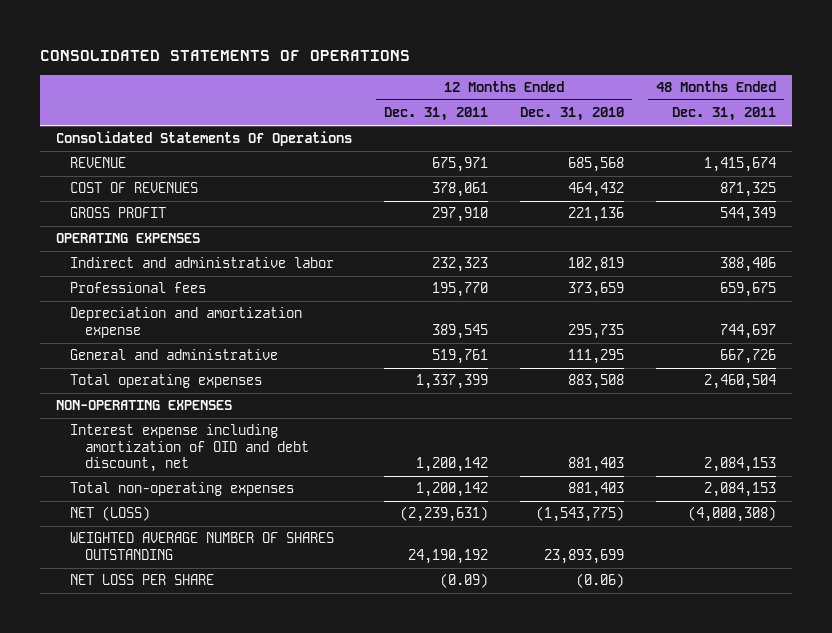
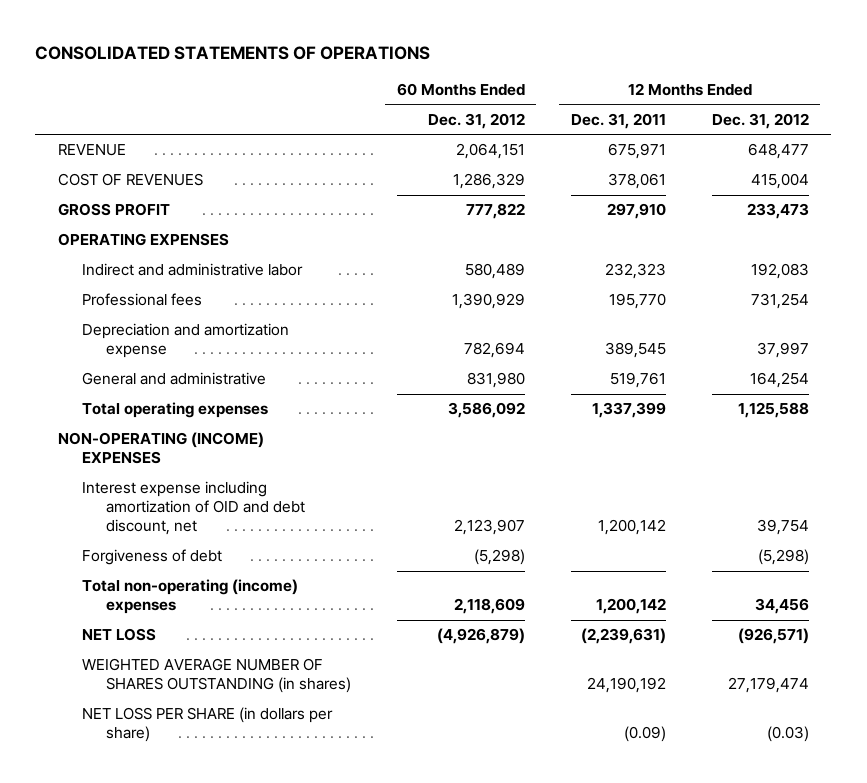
- | 12 Months Ended Dec. 31, 2011 | 12 Months Ended Dec. 31, 2010 | 48 Months Ended Dec. 31, 2011
+ | 60 Months Ended Dec. 31, 2012 | 12 Months Ended Dec. 31, 2011 | 12 Months Ended Dec. 31, 2012
- Consolidated Statements Of Operations
- NON-OPERATING EXPENSES
+ NON-OPERATING (INCOME) EXPENSES
- Total non-operating expenses | 1,200,142 | 881,403 | 2,084,153
- NET (LOSS) | (2,239,631) | (1,543,775) | (4,000,308)
- WEIGHTED AVERAGE NUMBER OF SHARES OUTSTANDING | 24,190,192 | 23,893,699 |
- NET LOSS PER SHARE | (0.09) | (0.06) |
+ Forgiveness of debt | (5,298) | | (5,298)
+ Total non-operating (income) expenses | 2,118,609 | 1,200,142 | 34,456
+ NET LOSS | (4,926,879) | (2,239,631) | (926,571)
+ WEIGHTED AVERAGE NUMBER OF SHARES OUTSTANDING (in shares) | | 24,190,192 | 27,179,474
+ NET LOSS PER SHARE (in dollars per share) | | (0.09) | (0.03)

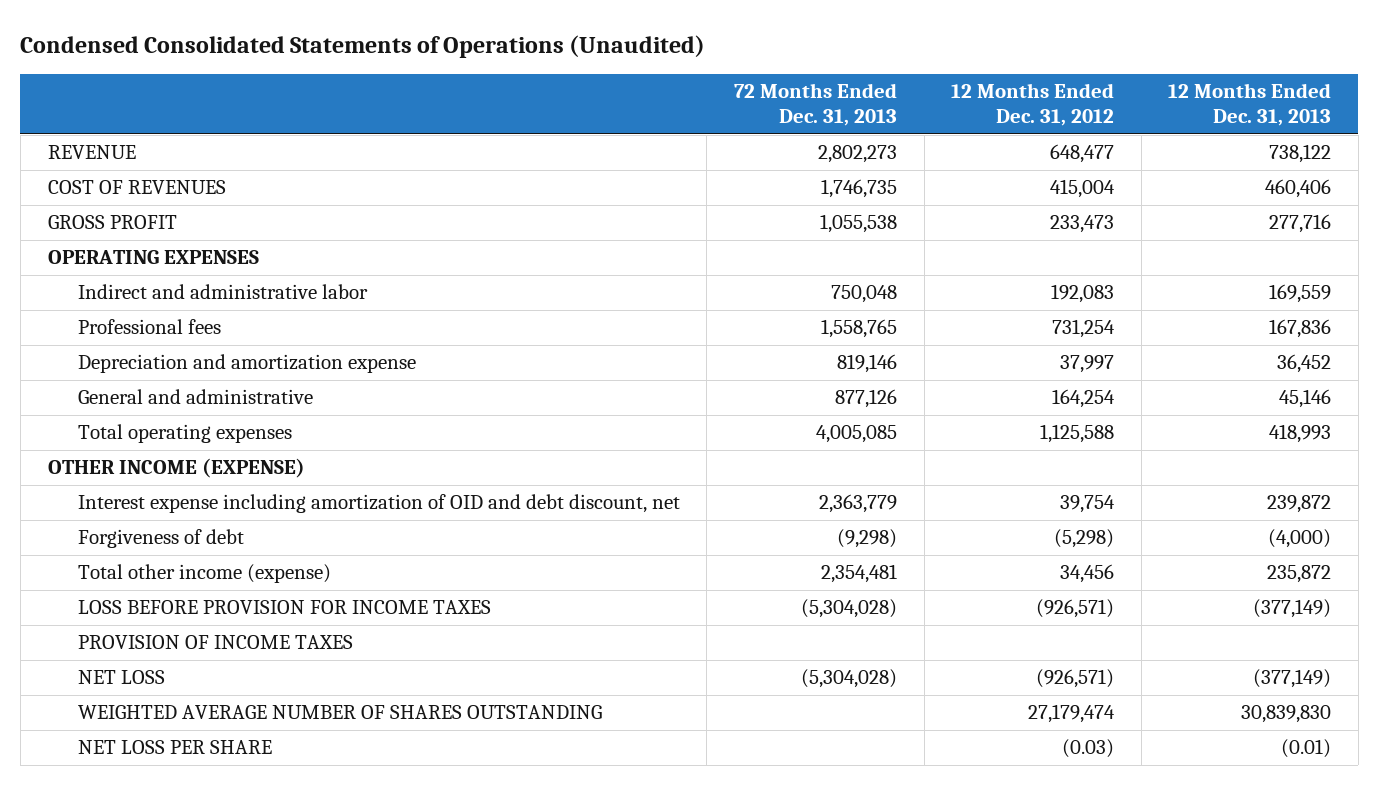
- CONSOLIDATED STATEMENTS OF OPERATIONS
+ Condensed Consolidated Statements of Operations (Unaudited)
- | 60 Months Ended Dec. 31, 2012 | 12 Months Ended Dec. 31, 2011 | 12 Months Ended Dec. 31, 2012
+ | 72 Months Ended Dec. 31, 2013 | 12 Months Ended Dec. 31, 2012 | 12 Months Ended Dec. 31, 2013
- NON-OPERATING (INCOME) EXPENSES
+ OTHER INCOME (EXPENSE)
- Total non-operating (income) expenses | 2,118,609 | 1,200,142 | 34,456
+ Total other income (expense) | 2,354,481 | 34,456 | 235,872
+ LOSS BEFORE PROVISION FOR INCOME TAXES | (5,304,028) | (926,571) | (377,149)
+ PROVISION OF INCOME TAXES
- WEIGHTED AVERAGE NUMBER OF SHARES OUTSTANDING (in shares) | | 24,190,192 | 27,179,474
- NET LOSS PER SHARE (in dollars per share) | | (0.09) | (0.03)
+ WEIGHTED AVERAGE NUMBER OF SHARES OUTSTANDING | | 27,179,474 | 30,839,830
+ NET LOSS PER SHARE | | (0.03) | (0.01)

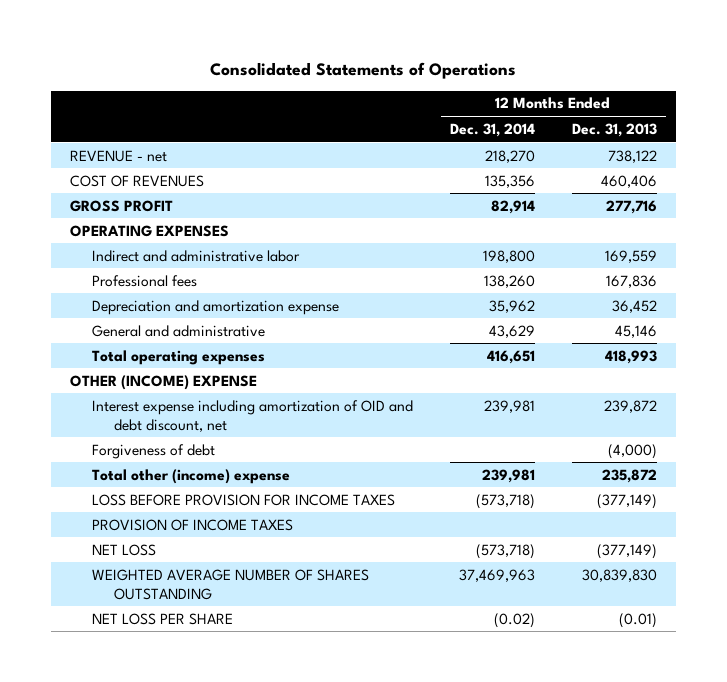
- Condensed Consolidated Statements of Operations (Unaudited)
+ Consolidated Statements of Operations
- | 72 Months Ended Dec. 31, 2013 | 12 Months Ended Dec. 31, 2012 | 12 Months Ended Dec. 31, 2013
+ | 12 Months Ended Dec. 31, 2014 | 12 Months Ended Dec. 31, 2013
- REVENUE | 2,802,273 | 648,477 | 738,122
+ REVENUE - net | 218,270 | 738,122
- OTHER INCOME (EXPENSE)
+ OTHER (INCOME) EXPENSE
- Total other income (expense) | 2,354,481 | 34,456 | 235,872
+ Total other (income) expense | 239,981 | 235,872

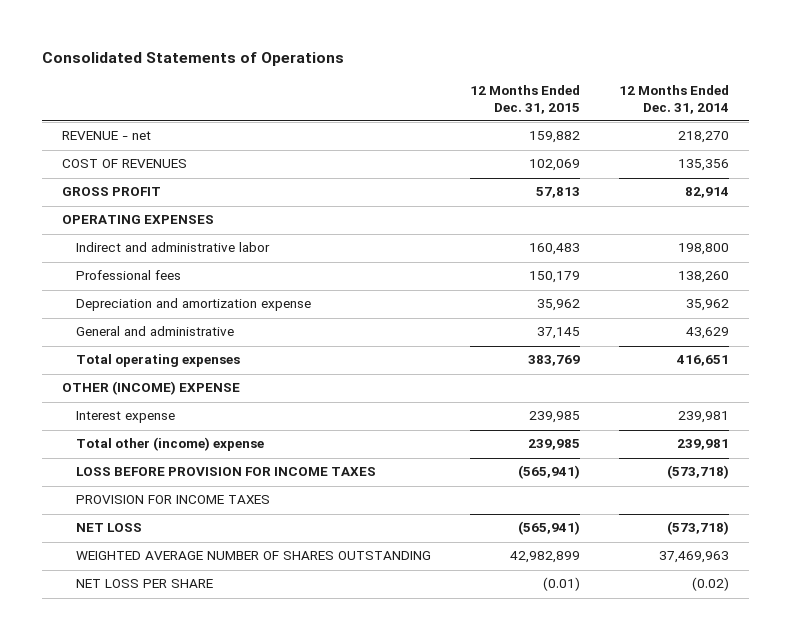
- | 12 Months Ended Dec. 31, 2014 | 12 Months Ended Dec. 31, 2013
+ | 12 Months Ended Dec. 31, 2015 | 12 Months Ended Dec. 31, 2014
- Interest expense including amortization of OID and debt discount, net | 239,981 | 239,872
- Forgiveness of debt | | (4,000)
+ Interest expense | 239,985 | 239,981
- PROVISION OF INCOME TAXES
+ PROVISION FOR INCOME TAXES

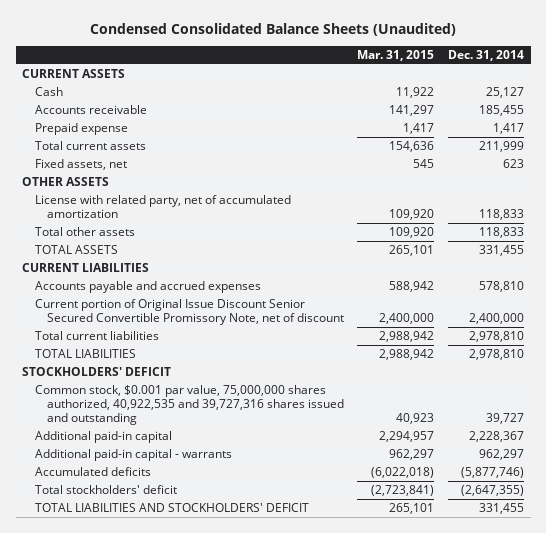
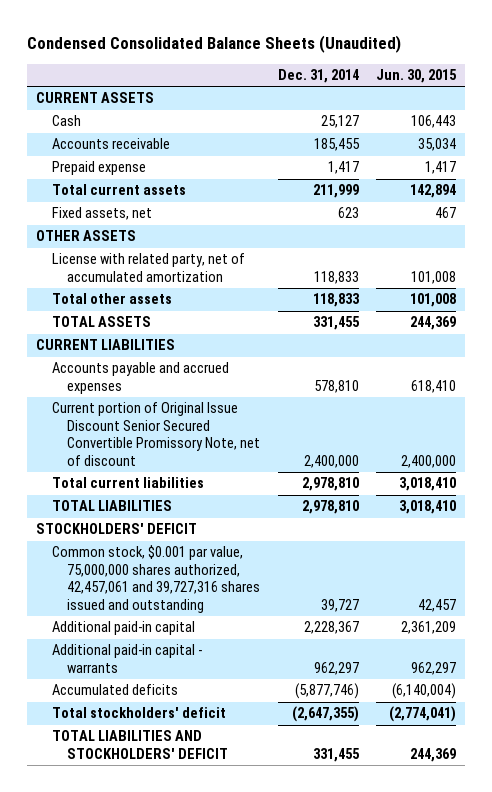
- | Mar. 31, 2015 | Dec. 31, 2014
+ | Dec. 31, 2014 | Jun. 30, 2015
- Common stock, $0.001 par value, 75,000,000 shares authorized, 40,922,535 and 39,727,316 shares issued and outstanding | 40,923 | 39,727
+ Common stock, $0.001 par value, 75,000,000 shares authorized, 42,457,061 and 39,727,316 shares issued and outstanding | 39,727 | 42,457

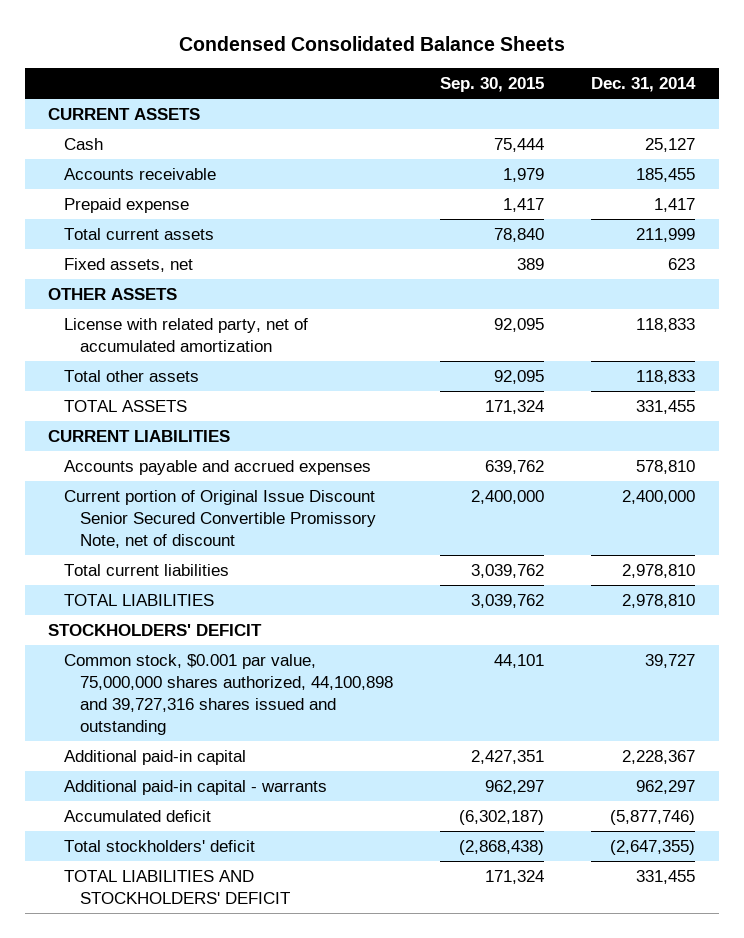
- Condensed Consolidated Balance Sheets (Unaudited)
+ Condensed Consolidated Balance Sheets
- | Dec. 31, 2014 | Jun. 30, 2015
+ | Sep. 30, 2015 | Dec. 31, 2014
- Common stock, $0.001 par value, 75,000,000 shares authorized, 42,457,061 and 39,727,316 shares issued and outstanding | 39,727 | 42,457
+ Common stock, $0.001 par value, 75,000,000 shares authorized, 44,100,898 and 39,727,316 shares issued and outstanding | 44,101 | 39,727
- Accumulated deficits | (5,877,746) | (6,140,004)
+ Accumulated deficit | (6,302,187) | (5,877,746)

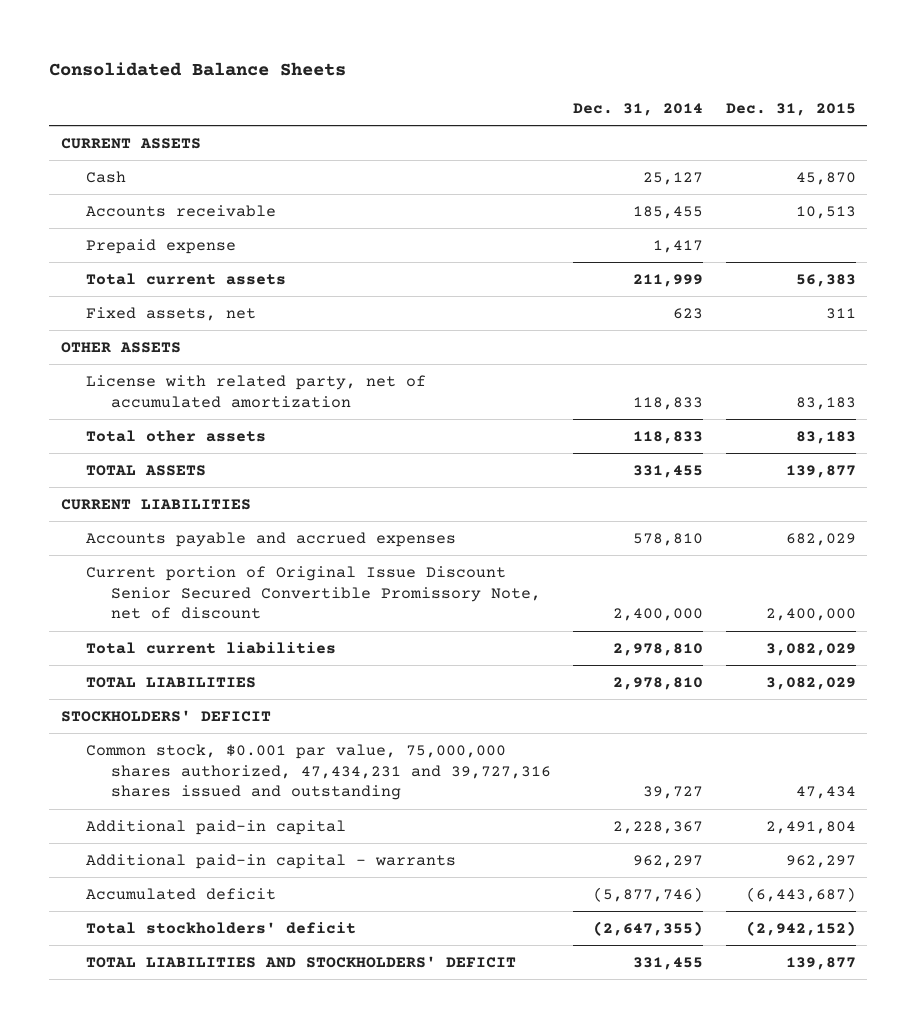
- Condensed Consolidated Balance Sheets
+ Consolidated Balance Sheets
- | Sep. 30, 2015 | Dec. 31, 2014
+ | Dec. 31, 2014 | Dec. 31, 2015
- Common stock, $0.001 par value, 75,000,000 shares authorized, 44,100,898 and 39,727,316 shares issued and outstanding | 44,101 | 39,727
+ Common stock, $0.001 par value, 75,000,000 shares authorized, 47,434,231 and 39,727,316 shares issued and outstanding | 39,727 | 47,434

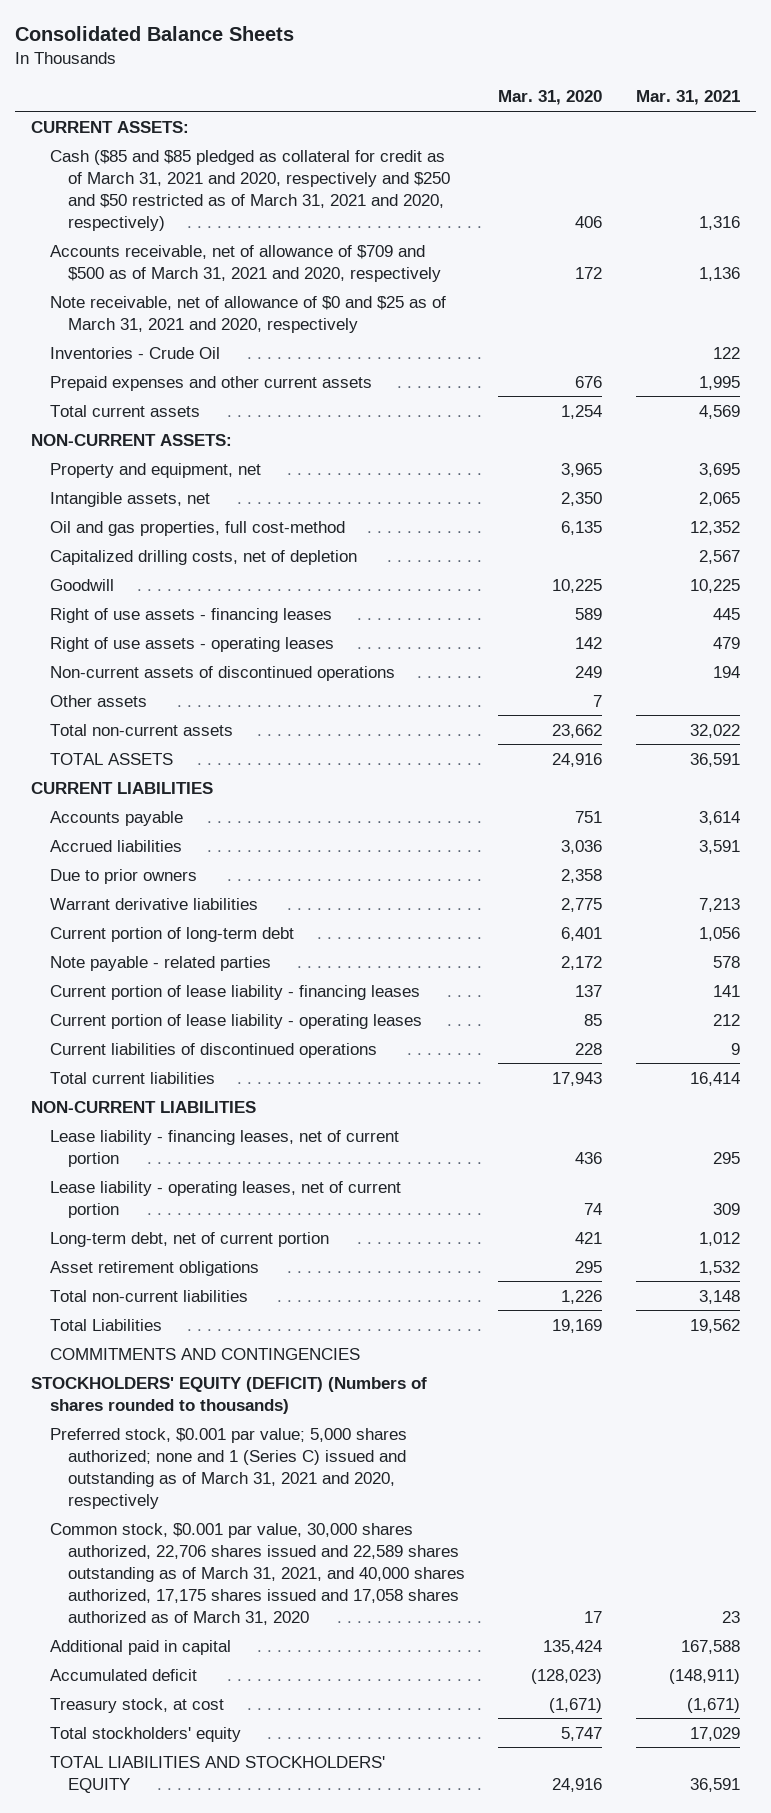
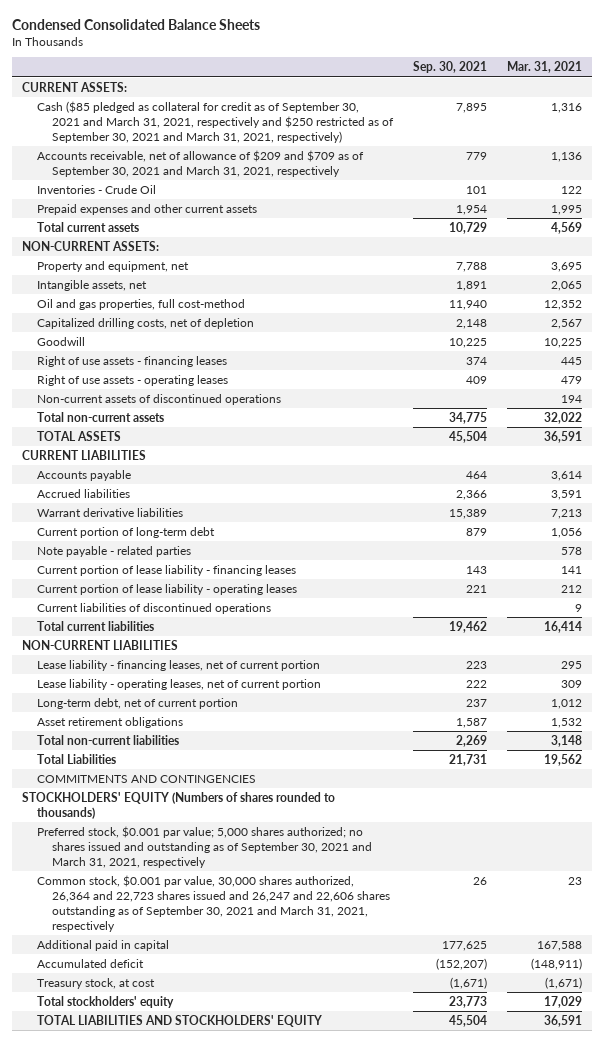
- Consolidated Balance Sheets
+ Condensed Consolidated Balance Sheets
- | Mar. 31, 2020 | Mar. 31, 2021
+ | Sep. 30, 2021 | Mar. 31, 2021
- Cash ($85 and $85 pledged as collateral for credit as of March 31, 2021 and 2020, respectively and $250 and $50 restricted as of March 31, 2021 and 2020, respectively) | 406 | 1,316
- Accounts receivable, net of allowance of $709 and $500 as of March 31, 2021 and 2020, respectively | 172 | 1,136
- Note receivable, net of allowance of $0 and $25 as of March 31, 2021 and 2020, respectively
+ Cash ($85 pledged as collateral for credit as of September 30, 2021 and March 31, 2021, respectively and $250 restricted as of September 30, 2021 and March 31, 2021, respectively) | 7,895 | 1,316
+ Accounts receivable, net of allowance of $209 and $709 as of September 30, 2021 and March 31, 2021, respectively | 779 | 1,136
- Other assets | 7 |
- Due to prior owners | 2,358 |
- STOCKHOLDERS' EQUITY (DEFICIT) (Numbers of shares rounded to thousands)
- Preferred stock, $0.001 par value; 5,000 shares authorized; none and 1 (Series C) issued and outstanding as of March 31, 2021 and 2020, respectively
- Common stock, $0.001 par value, 30,000 shares authorized, 22,706 shares issued and 22,589 shares outstanding as of March 31, 2021, and 40,000 shares authorized, 17,175 shares issued and 17,058 shares authorized as of March 31, 2020 | 17 | 23
+ STOCKHOLDERS' EQUITY (Numbers of shares rounded to thousands)
+ Preferred stock, $0.001 par value; 5,000 shares authorized; no shares issued and outstanding as of September 30, 2021 and March 31, 2021, respectively
+ Common stock, $0.001 par value, 30,000 shares authorized, 26,364 and 22,723 shares issued and 26,247 and 22,606 shares outstanding as of September 30, 2021 and March 31, 2021, respectively | 26 | 23

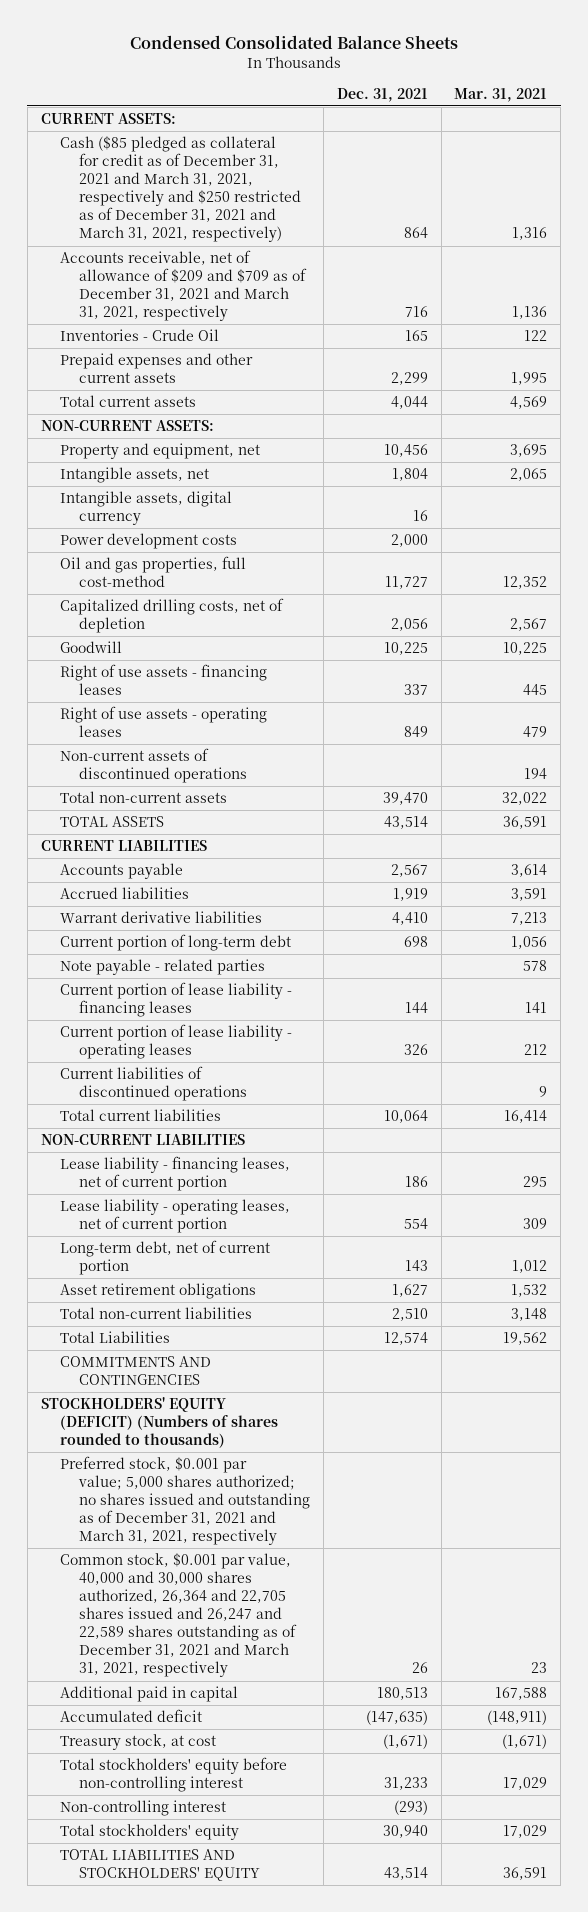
- | Sep. 30, 2021 | Mar. 31, 2021
+ | Dec. 31, 2021 | Mar. 31, 2021
- Cash ($85 pledged as collateral for credit as of September 30, 2021 and March 31, 2021, respectively and $250 restricted as of September 30, 2021 and March 31, 2021, respectively) | 7,895 | 1,316
- Accounts receivable, net of allowance of $209 and $709 as of September 30, 2021 and March 31, 2021, respectively | 779 | 1,136
+ Cash ($85 pledged as collateral for credit as of December 31, 2021 and March 31, 2021, respectively and $250 restricted as of December 31, 2021 and March 31, 2021, respectively) | 864 | 1,316
+ Accounts receivable, net of allowance of $209 and $709 as of December 31, 2021 and March 31, 2021, respectively | 716 | 1,136
+ Intangible assets, digital currency | 16 |
+ Power development costs | 2,000 |
- STOCKHOLDERS' EQUITY (Numbers of shares rounded to thousands)
- Preferred stock, $0.001 par value; 5,000 shares authorized; no shares issued and outstanding as of September 30, 2021 and March 31, 2021, respectively
- Common stock, $0.001 par value, 30,000 shares authorized, 26,364 and 22,723 shares issued and 26,247 and 22,606 shares outstanding as of September 30, 2021 and March 31, 2021, respectively | 26 | 23
+ STOCKHOLDERS' EQUITY (DEFICIT) (Numbers of shares rounded to thousands)
+ Preferred stock, $0.001 par value; 5,000 shares authorized; no shares issued and outstanding as of December 31, 2021 and March 31, 2021, respectively
+ Common stock, $0.001 par value, 40,000 and 30,000 shares authorized, 26,364 and 22,705 shares issued and 26,247 and 22,589 shares outstanding as of December 31, 2021 and March 31, 2021, respectively | 26 | 23
+ Total stockholders' equity before non-controlling interest | 31,233 | 17,029
+ Non-controlling interest | (293) |

